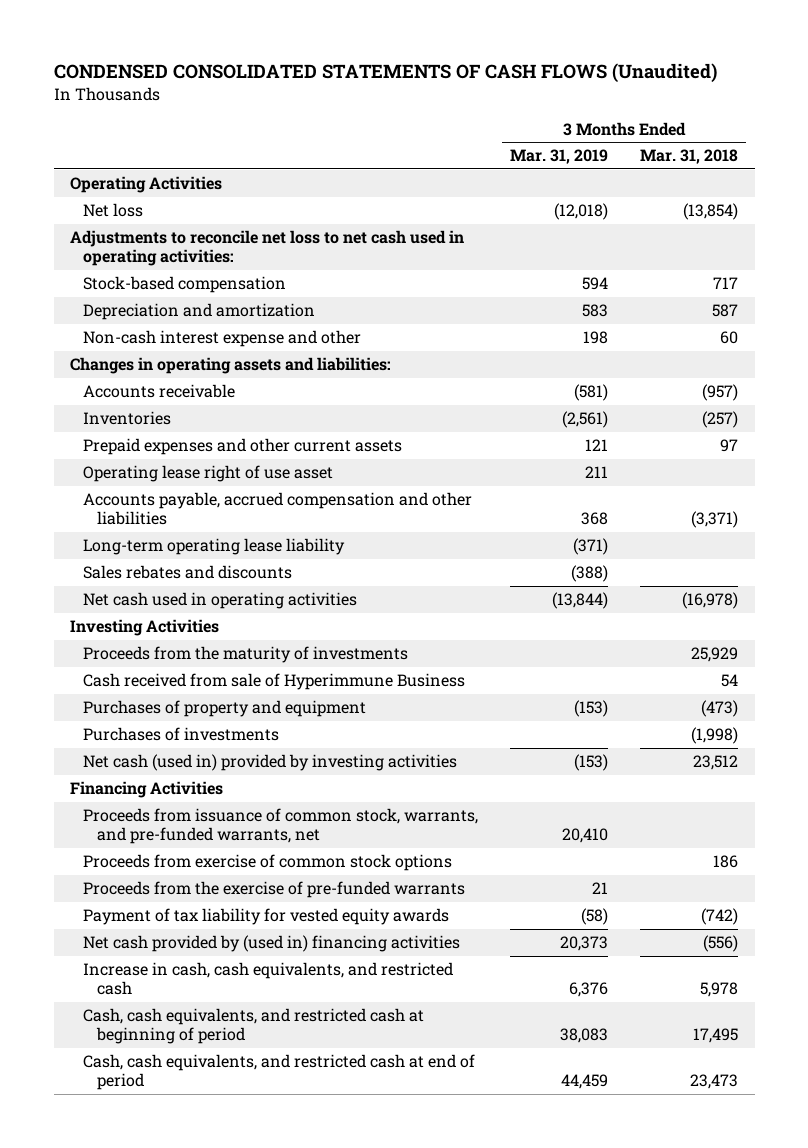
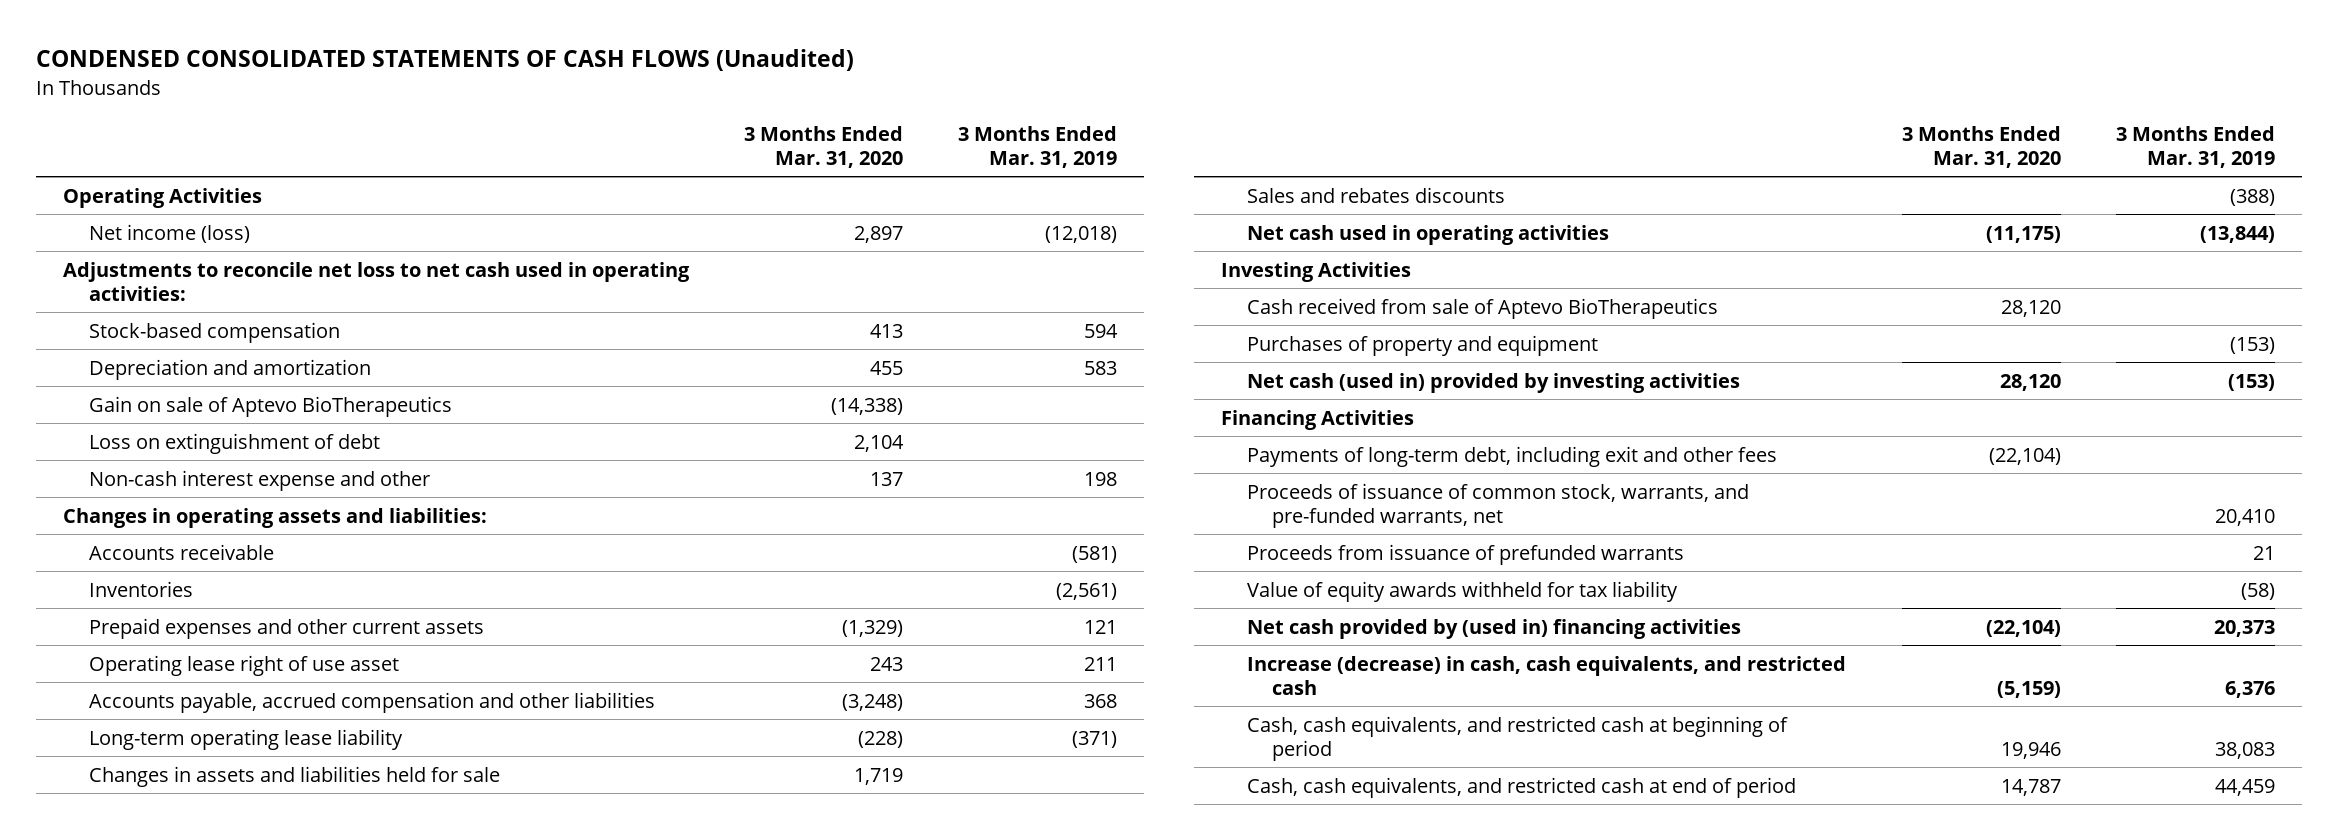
- | 3 Months Ended Mar. 31, 2019 | 3 Months Ended Mar. 31, 2018
+ | 3 Months Ended Mar. 31, 2020 | 3 Months Ended Mar. 31, 2019
- Net loss | (12,018) | (13,854)
+ Net income (loss) | 2,897 | (12,018)
+ Gain on sale of Aptevo BioTherapeutics | (14,338) |
+ Loss on extinguishment of debt | 2,104 |
- Sales rebates and discounts | (388) |
+ Changes in assets and liabilities held for sale | 1,719 |
+ Sales and rebates discounts | | (388)
- Proceeds from the maturity of investments | | 25,929
- Cash received from sale of Hyperimmune Business | | 54
+ Cash received from sale of Aptevo BioTherapeutics | 28,120 |
- Purchases of investments | | (1,998)
- Proceeds from issuance of common stock, warrants, and pre-funded warrants, net | 20,410 |
- Proceeds from exercise of common stock options | | 186
- Proceeds from the exercise of pre-funded warrants | 21 |
- Payment of tax liability for vested equity awards | (58) | (742)
+ Payments of long-term debt, including exit and other fees | (22,104) |
+ Proceeds of issuance of common stock, warrants, and pre-funded warrants, net | | 20,410
+ Proceeds from issuance of prefunded warrants | | 21
+ Value of equity awards withheld for tax liability | | (58)
- Increase in cash, cash equivalents, and restricted cash | 6,376 | 5,978
+ Increase (decrease) in cash, cash equivalents, and restricted cash | (5,159) | 6,376

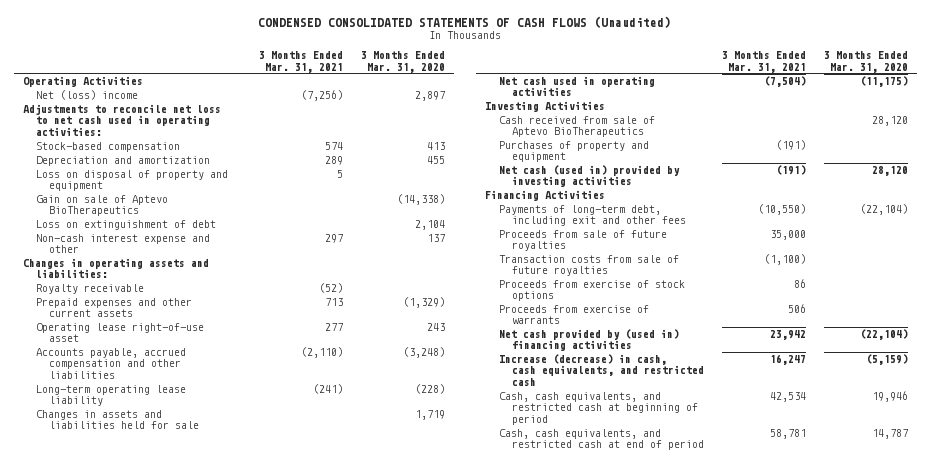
- | 3 Months Ended Mar. 31, 2020 | 3 Months Ended Mar. 31, 2019
+ | 3 Months Ended Mar. 31, 2021 | 3 Months Ended Mar. 31, 2020
- Net income (loss) | 2,897 | (12,018)
+ Net (loss) income | (7,256) | 2,897
+ Loss on disposal of property and equipment | 5 |
- Accounts receivable | | (581)
- Inventories | | (2,561)
+ Royalty receivable | (52) |
- Operating lease right of use asset | 243 | 211
+ Operating lease right-of-use asset | 277 | 243
- Sales and rebates discounts | | (388)
- Proceeds of issuance of common stock, warrants, and pre-funded warrants, net | | 20,410
- Proceeds from issuance of prefunded warrants | | 21
- Value of equity awards withheld for tax liability | | (58)
+ Proceeds from sale of future royalties | 35,000 |
+ Transaction costs from sale of future royalties | (1,100) |
+ Proceeds from exercise of stock options | 86 |
+ Proceeds from exercise of warrants | 506 |

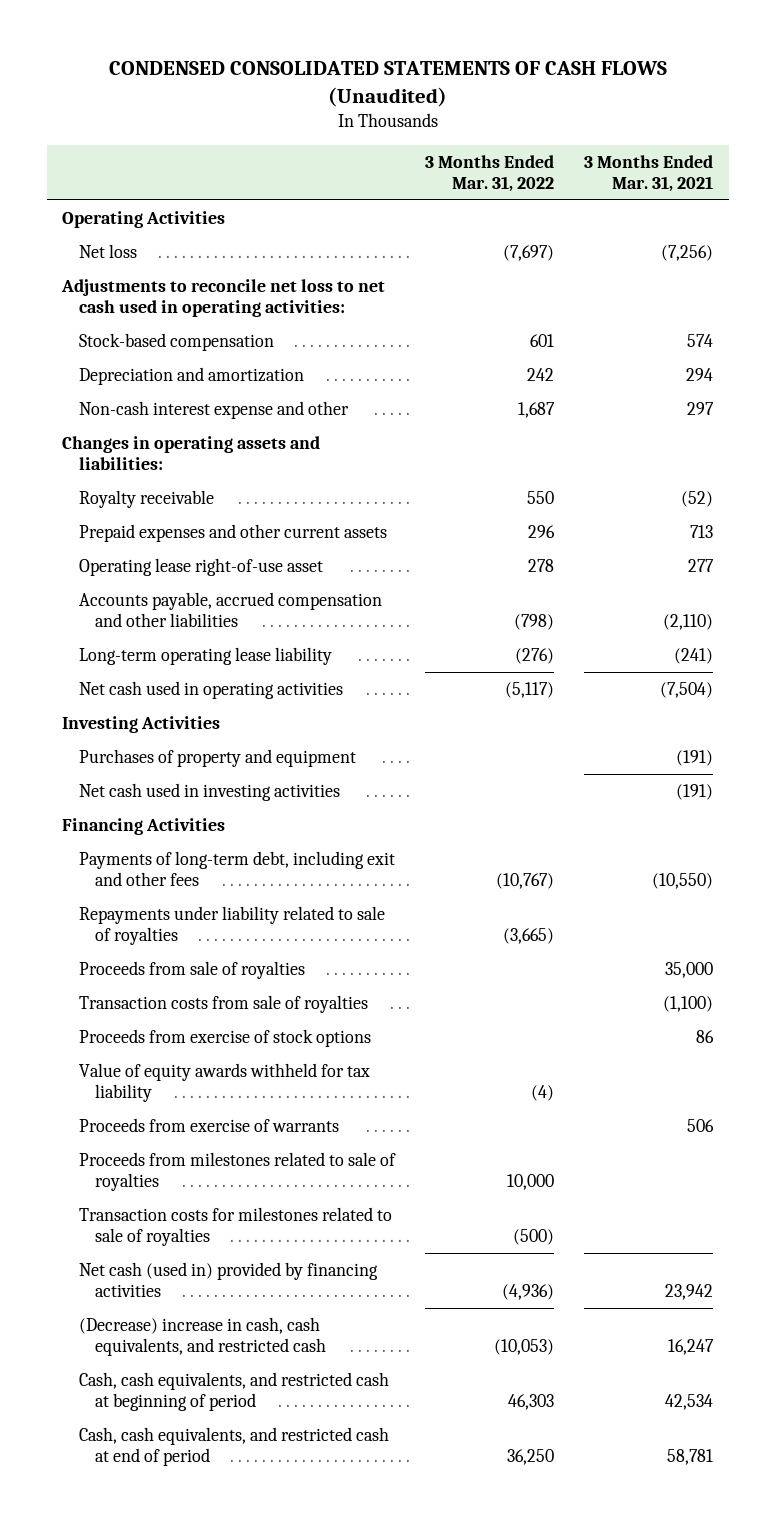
- | 3 Months Ended Mar. 31, 2021 | 3 Months Ended Mar. 31, 2020
+ | 3 Months Ended Mar. 31, 2022 | 3 Months Ended Mar. 31, 2021
- Net (loss) income | (7,256) | 2,897
+ Net loss | (7,697) | (7,256)
- Depreciation and amortization | 289 | 455
- Loss on disposal of property and equipment | 5 |
- Gain on sale of Aptevo BioTherapeutics | | (14,338)
- Loss on extinguishment of debt | | 2,104
+ Depreciation and amortization | 242 | 294
- Changes in assets and liabilities held for sale | | 1,719
- Cash received from sale of Aptevo BioTherapeutics | | 28,120
- Net cash (used in) provided by investing activities | (191) | 28,120
+ Net cash used in investing activities | | (191)
- Proceeds from sale of future royalties | 35,000 |
- Transaction costs from sale of future royalties | (1,100) |
+ Repayments under liability related to sale of royalties | (3,665) |
+ Proceeds from sale of royalties | | 35,000
+ Transaction costs from sale of royalties | | (1,100)
+ Value of equity awards withheld for tax liability | (4) |
- Net cash provided by (used in) financing activities | 23,942 | (22,104)
- Increase (decrease) in cash, cash equivalents, and restricted cash | 16,247 | (5,159)
+ Proceeds from milestones related to sale of royalties | 10,000 |
+ Transaction costs for milestones related to sale of royalties | (500) |
+ Net cash (used in) provided by financing activities | (4,936) | 23,942
+ (Decrease) increase in cash, cash equivalents, and restricted cash | (10,053) | 16,247

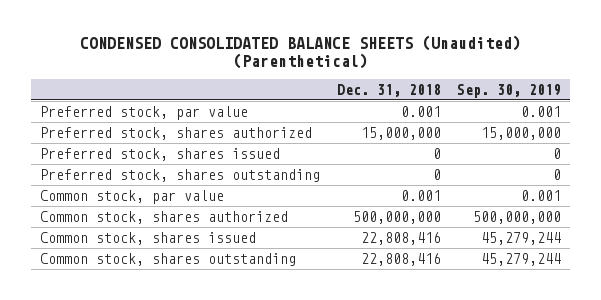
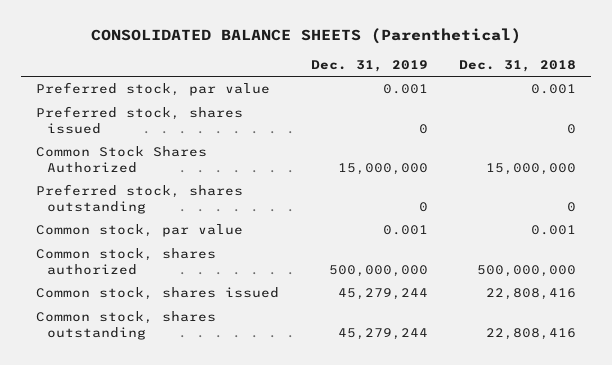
- CONDENSED CONSOLIDATED BALANCE SHEETS (Unaudited) (Parenthetical)
+ CONSOLIDATED BALANCE SHEETS (Parenthetical)
- | Dec. 31, 2018 | Sep. 30, 2019
+ | Dec. 31, 2019 | Dec. 31, 2018
- Preferred stock, shares authorized | 15,000,000 | 15,000,000
+ Common Stock Shares Authorized | 15,000,000 | 15,000,000

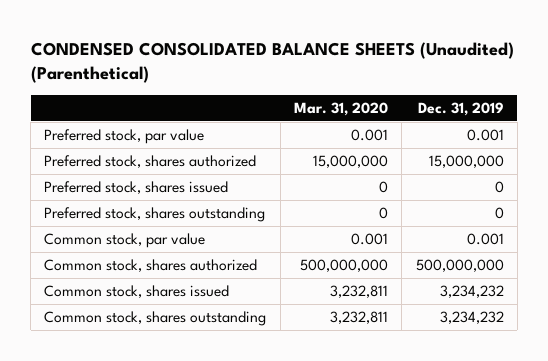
- CONSOLIDATED BALANCE SHEETS (Parenthetical)
+ CONDENSED CONSOLIDATED BALANCE SHEETS (Unaudited) (Parenthetical)
- | Dec. 31, 2019 | Dec. 31, 2018
+ | Mar. 31, 2020 | Dec. 31, 2019
+ Preferred stock, shares authorized | 15,000,000 | 15,000,000
- Common Stock Shares Authorized | 15,000,000 | 15,000,000
- Common stock, shares issued | 45,279,244 | 22,808,416
- Common stock, shares outstanding | 45,279,244 | 22,808,416
+ Common stock, shares issued | 3,232,811 | 3,234,232
+ Common stock, shares outstanding | 3,232,811 | 3,234,232

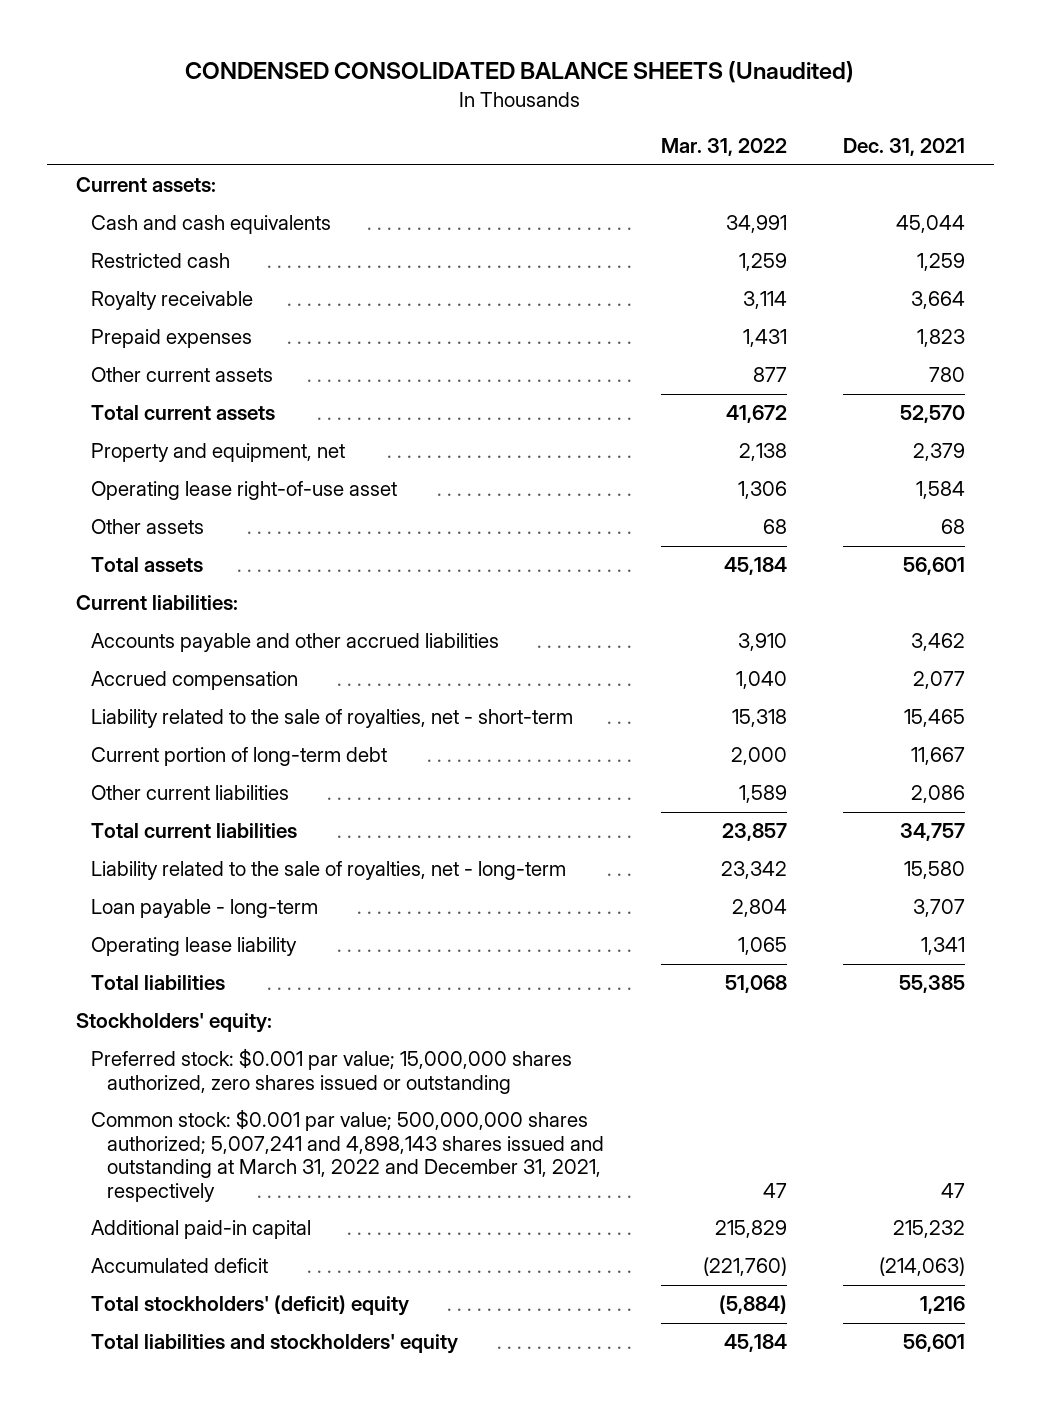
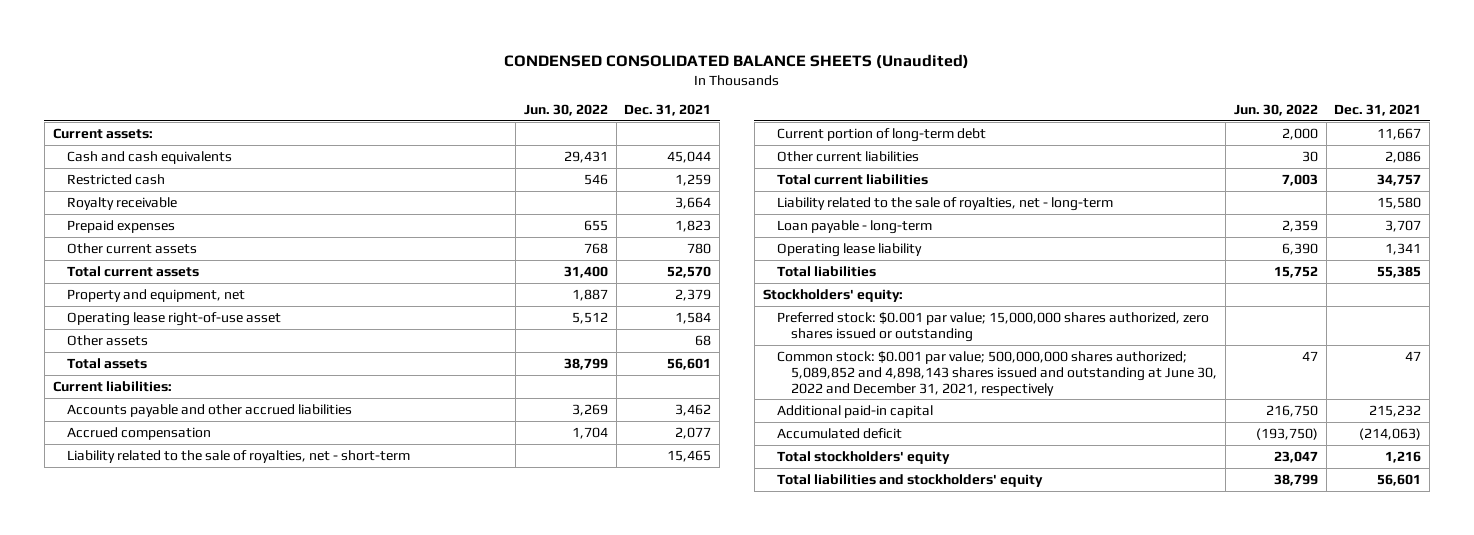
- | Mar. 31, 2022 | Dec. 31, 2021
+ | Jun. 30, 2022 | Dec. 31, 2021
- Common stock: $0.001 par value; 500,000,000 shares authorized; 5,007,241 and 4,898,143 shares issued and outstanding at March 31, 2022 and December 31, 2021, respectively | 47 | 47
+ Common stock: $0.001 par value; 500,000,000 shares authorized; 5,089,852 and 4,898,143 shares issued and outstanding at June 30, 2022 and December 31, 2021, respectively | 47 | 47
- Total stockholders' (deficit) equity | (5,884) | 1,216
+ Total stockholders' equity | 23,047 | 1,216

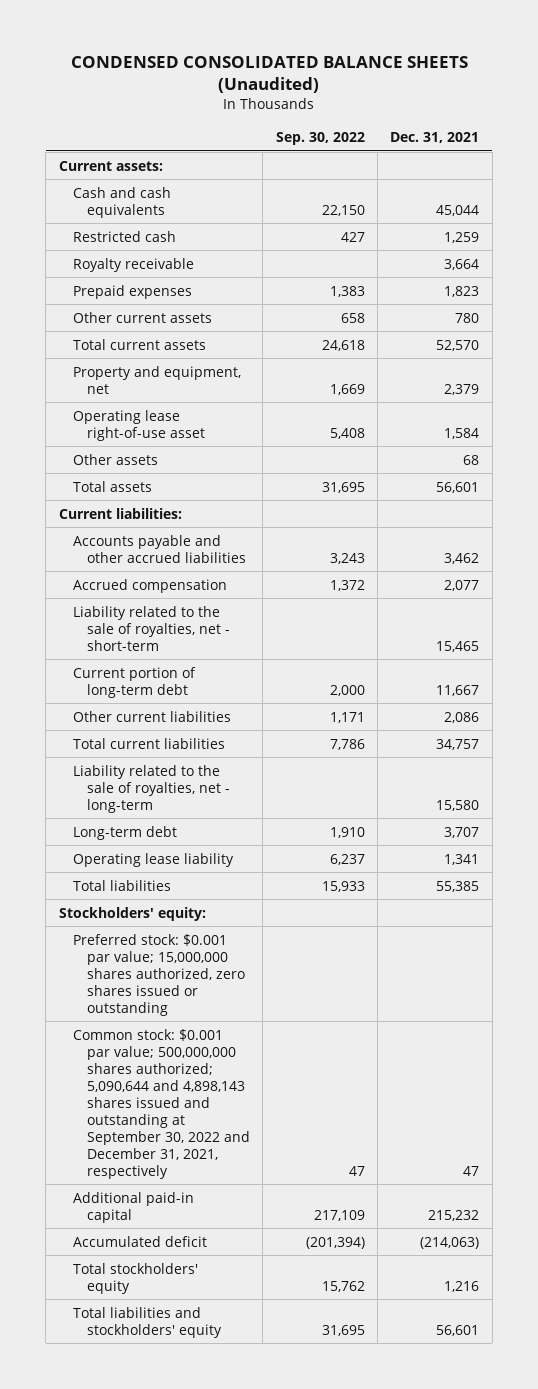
- | Jun. 30, 2022 | Dec. 31, 2021
+ | Sep. 30, 2022 | Dec. 31, 2021
- Loan payable - long-term | 2,359 | 3,707
+ Long-term debt | 1,910 | 3,707
- Common stock: $0.001 par value; 500,000,000 shares authorized; 5,089,852 and 4,898,143 shares issued and outstanding at June 30, 2022 and December 31, 2021, respectively | 47 | 47
+ Common stock: $0.001 par value; 500,000,000 shares authorized; 5,090,644 and 4,898,143 shares issued and outstanding at September 30, 2022 and December 31, 2021, respectively | 47 | 47

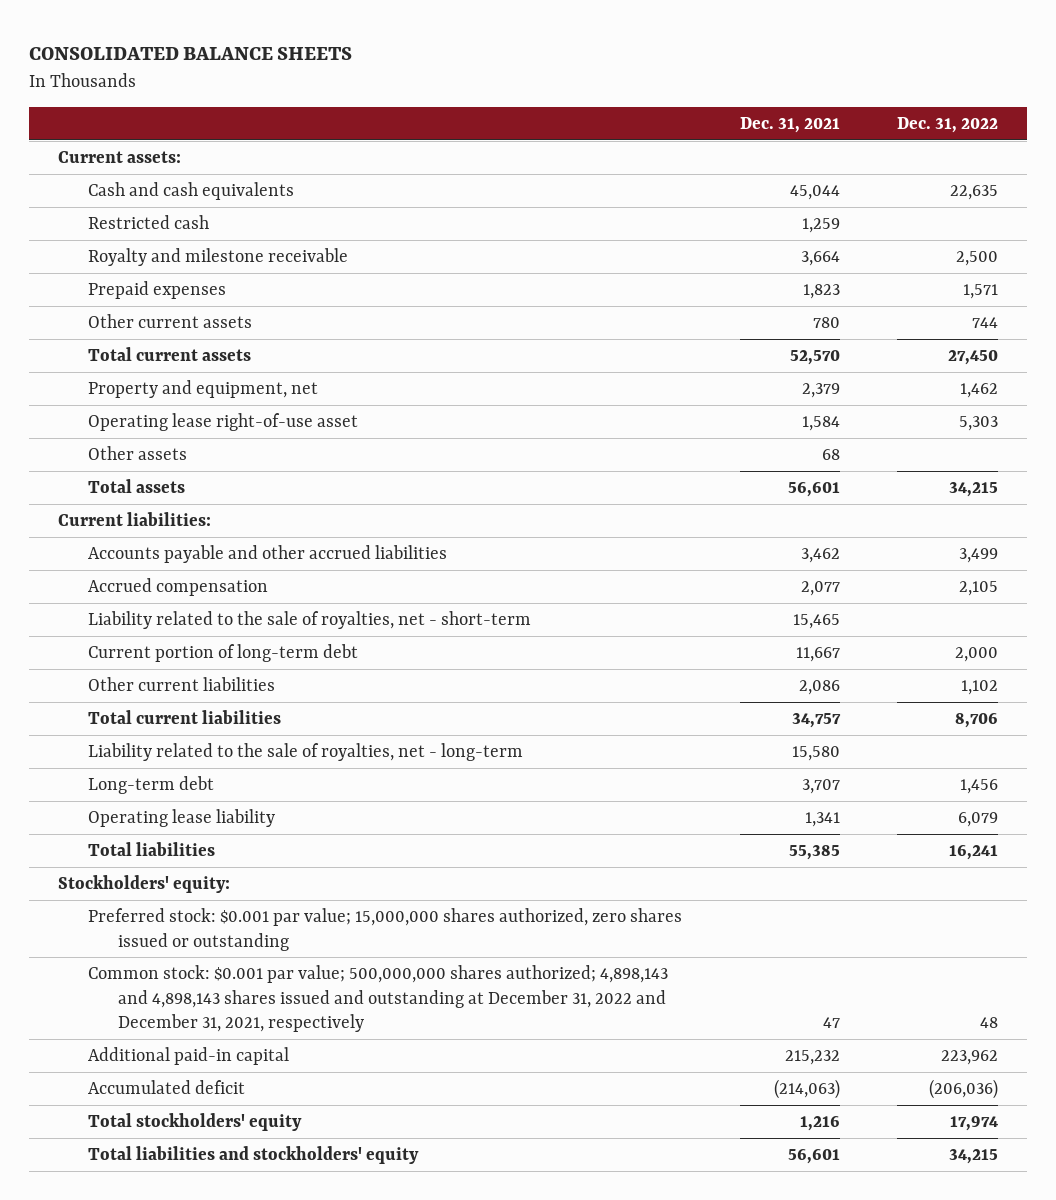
- CONDENSED CONSOLIDATED BALANCE SHEETS (Unaudited)
+ CONSOLIDATED BALANCE SHEETS
- | Sep. 30, 2022 | Dec. 31, 2021
+ | Dec. 31, 2021 | Dec. 31, 2022
- Royalty receivable | | 3,664
+ Royalty and milestone receivable | 3,664 | 2,500
- Common stock: $0.001 par value; 500,000,000 shares authorized; 5,090,644 and 4,898,143 shares issued and outstanding at September 30, 2022 and December 31, 2021, respectively | 47 | 47
+ Common stock: $0.001 par value; 500,000,000 shares authorized; 4,898,143 and 4,898,143 shares issued and outstanding at December 31, 2022 and December 31, 2021, respectively | 47 | 48

